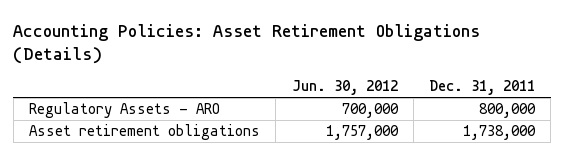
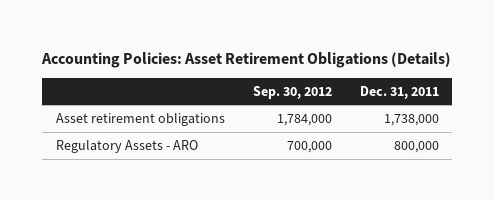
- | Jun. 30, 2012 | Dec. 31, 2011
+ | Sep. 30, 2012 | Dec. 31, 2011
moved down: Regulatory Assets - ARO | 700,000 | 800,000

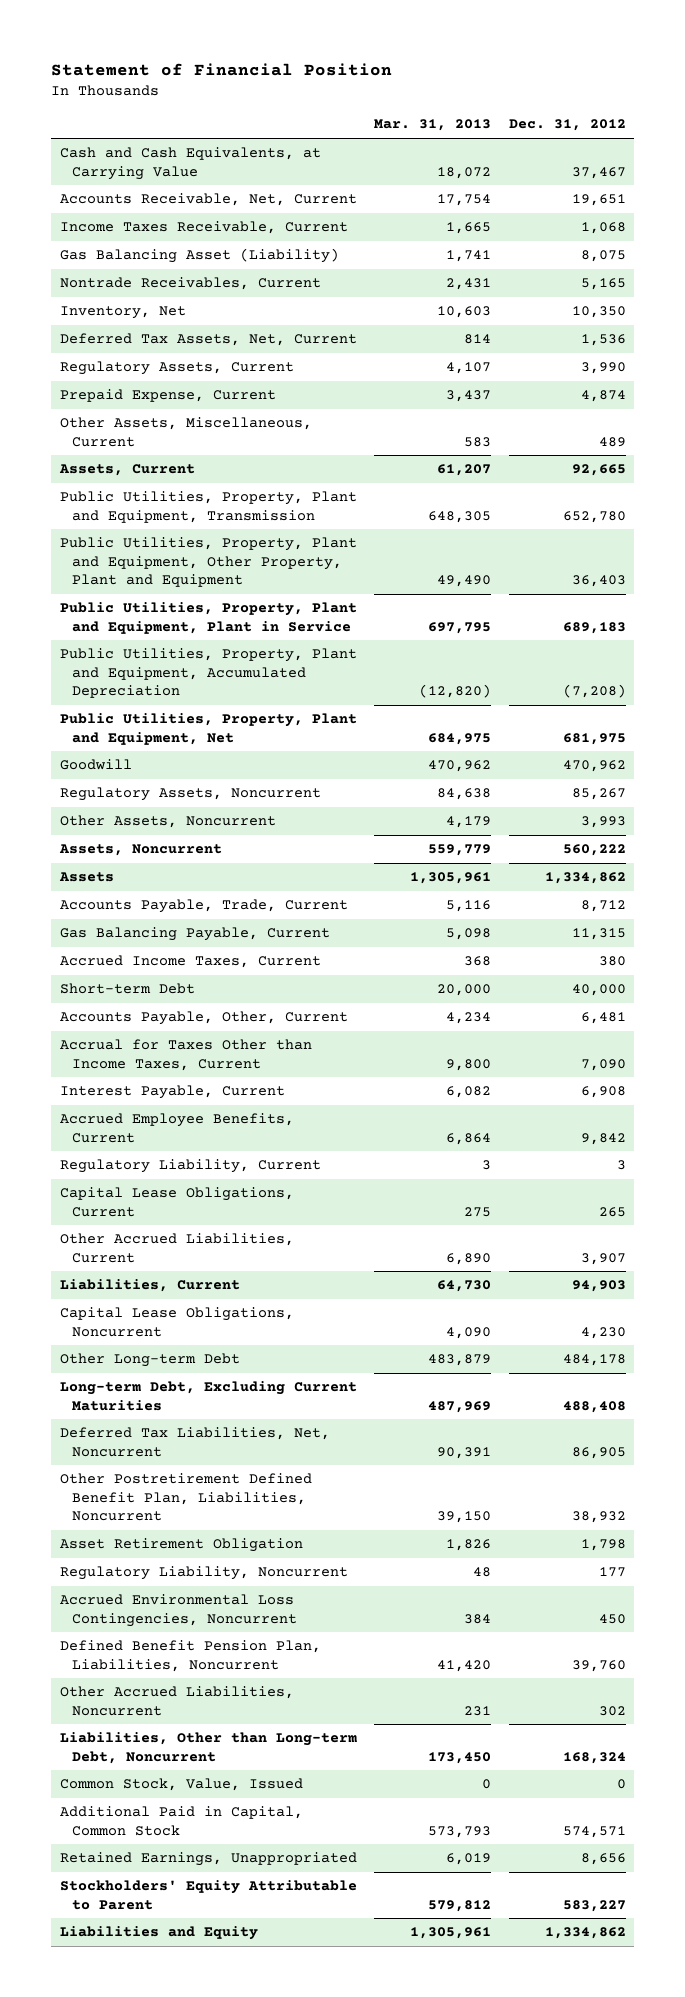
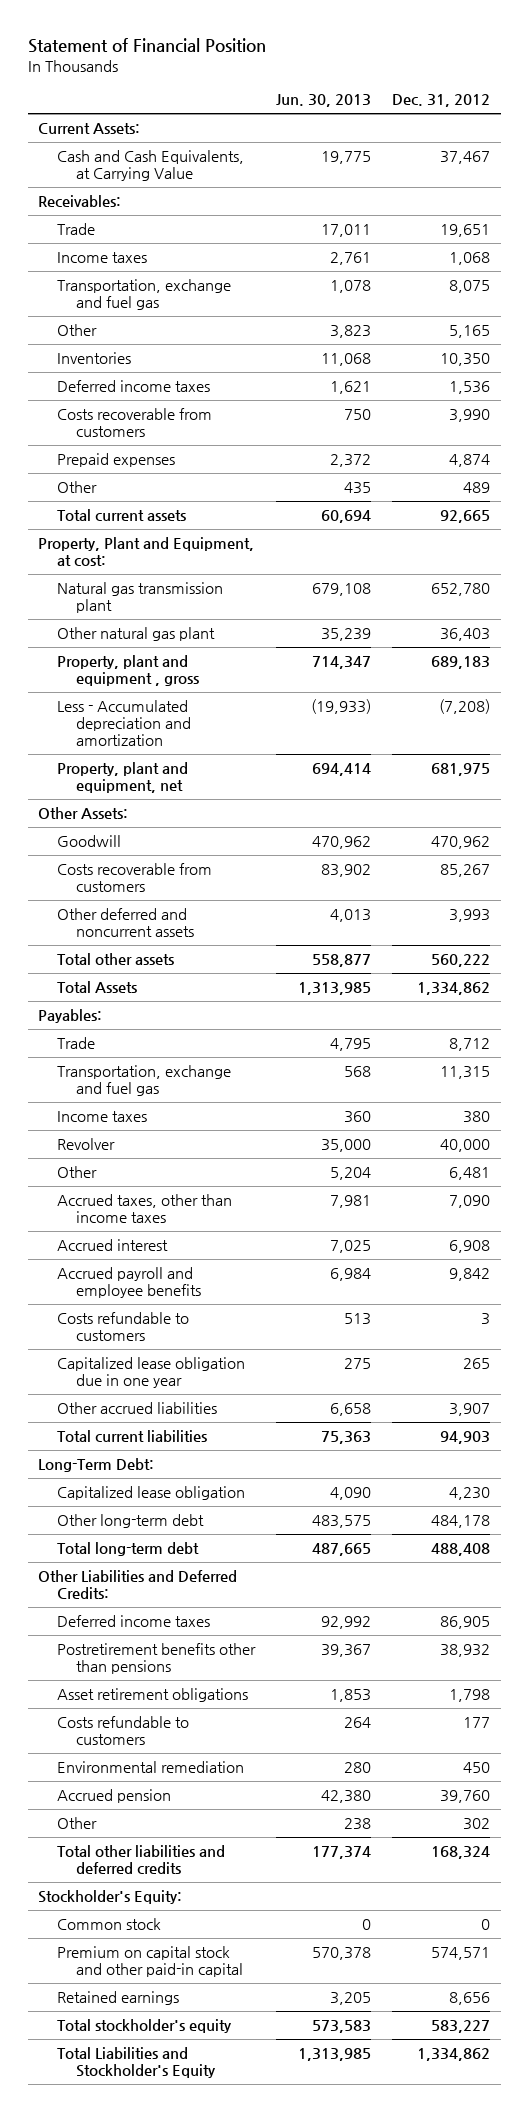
- | Mar. 31, 2013 | Dec. 31, 2012
+ | Jun. 30, 2013 | Dec. 31, 2012
+ Current Assets:
- Accounts Receivable, Net, Current | 17,754 | 19,651
- Income Taxes Receivable, Current | 1,665 | 1,068
- Gas Balancing Asset (Liability) | 1,741 | 8,075
- Nontrade Receivables, Current | 2,431 | 5,165
- Inventory, Net | 10,603 | 10,350
- Deferred Tax Assets, Net, Current | 814 | 1,536
- Regulatory Assets, Current | 4,107 | 3,990
- Prepaid Expense, Current | 3,437 | 4,874
- Other Assets, Miscellaneous, Current | 583 | 489
- Assets, Current | 61,207 | 92,665
- Public Utilities, Property, Plant and Equipment, Transmission | 648,305 | 652,780
- Public Utilities, Property, Plant and Equipment, Other Property, Plant and Equipment | 49,490 | 36,403
- Public Utilities, Property, Plant and Equipment, Plant in Service | 697,795 | 689,183
- Public Utilities, Property, Plant and Equipment, Accumulated Depreciation | (12,820) | (7,208)
- Public Utilities, Property, Plant and Equipment, Net | 684,975 | 681,975
+ Receivables:
+ Trade | 17,011 | 19,651
+ Income taxes | 2,761 | 1,068
+ Transportation, exchange and fuel gas | 1,078 | 8,075
+ Other | 3,823 | 5,165
+ Inventories | 11,068 | 10,350
+ Deferred income taxes | 1,621 | 1,536
+ Costs recoverable from customers | 750 | 3,990
+ Prepaid expenses | 2,372 | 4,874
+ Other | 435 | 489
+ Total current assets | 60,694 | 92,665
+ Property, Plant and Equipment, at cost:
+ Natural gas transmission plant | 679,108 | 652,780
+ Other natural gas plant | 35,239 | 36,403
+ Property, plant and equipment , gross | 714,347 | 689,183
+ Less - Accumulated depreciation and amortization | (19,933) | (7,208)
+ Property, plant and equipment, net | 694,414 | 681,975
+ Other Assets:
- Regulatory Assets, Noncurrent | 84,638 | 85,267
- Other Assets, Noncurrent | 4,179 | 3,993
- Assets, Noncurrent | 559,779 | 560,222
- Assets | 1,305,961 | 1,334,862
- Accounts Payable, Trade, Current | 5,116 | 8,712
- Gas Balancing Payable, Current | 5,098 | 11,315
- Accrued Income Taxes, Current | 368 | 380
- Short-term Debt | 20,000 | 40,000
- Accounts Payable, Other, Current | 4,234 | 6,481
- Accrual for Taxes Other than Income Taxes, Current | 9,800 | 7,090
- Interest Payable, Current | 6,082 | 6,908
- Accrued Employee Benefits, Current | 6,864 | 9,842
- Regulatory Liability, Current | 3 | 3
- Capital Lease Obligations, Current | 275 | 265
- Other Accrued Liabilities, Current | 6,890 | 3,907
- Liabilities, Current | 64,730 | 94,903
- Capital Lease Obligations, Noncurrent | 4,090 | 4,230
- Other Long-term Debt | 483,879 | 484,178
- Long-term Debt, Excluding Current Maturities | 487,969 | 488,408
- Deferred Tax Liabilities, Net, Noncurrent | 90,391 | 86,905
- Other Postretirement Defined Benefit Plan, Liabilities, Noncurrent | 39,150 | 38,932
- Asset Retirement Obligation | 1,826 | 1,798
- Regulatory Liability, Noncurrent | 48 | 177
- Accrued Environmental Loss Contingencies, Noncurrent | 384 | 450
- Defined Benefit Pension Plan, Liabilities, Noncurrent | 41,420 | 39,760
- Other Accrued Liabilities, Noncurrent | 231 | 302
- Liabilities, Other than Long-term Debt, Noncurrent | 173,450 | 168,324
- Common Stock, Value, Issued | 0 | 0
- Additional Paid in Capital, Common Stock | 573,793 | 574,571
- Retained Earnings, Unappropriated | 6,019 | 8,656
- Stockholders' Equity Attributable to Parent | 579,812 | 583,227
- Liabilities and Equity | 1,305,961 | 1,334,862
+ Costs recoverable from customers | 83,902 | 85,267
+ Other deferred and noncurrent assets | 4,013 | 3,993
+ Total other assets | 558,877 | 560,222
+ Total Assets | 1,313,985 | 1,334,862
+ Payables:
+ Trade | 4,795 | 8,712
+ Transportation, exchange and fuel gas | 568 | 11,315
+ Income taxes | 360 | 380
+ Revolver | 35,000 | 40,000
+ Other | 5,204 | 6,481
+ Accrued taxes, other than income taxes | 7,981 | 7,090
+ Accrued interest | 7,025 | 6,908
+ Accrued payroll and employee benefits | 6,984 | 9,842
+ Costs refundable to customers | 513 | 3
+ Capitalized lease obligation due in one year | 275 | 265
+ Other accrued liabilities | 6,658 | 3,907
+ Total current liabilities | 75,363 | 94,903
+ Long-Term Debt:
+ Capitalized lease obligation | 4,090 | 4,230
+ Other long-term debt | 483,575 | 484,178
+ Total long-term debt | 487,665 | 488,408
+ Other Liabilities and Deferred Credits:
+ Deferred income taxes | 92,992 | 86,905
+ Postretirement benefits other than pensions | 39,367 | 38,932
+ Asset retirement obligations | 1,853 | 1,798
+ Costs refundable to customers | 264 | 177
+ Environmental remediation | 280 | 450
+ Accrued pension | 42,380 | 39,760
+ Other | 238 | 302
+ Total other liabilities and deferred credits | 177,374 | 168,324
+ Stockholder's Equity:
+ Common stock | 0 | 0
+ Premium on capital stock and other paid-in capital | 570,378 | 574,571
+ Retained earnings | 3,205 | 8,656
+ Total stockholder's equity | 573,583 | 583,227
+ Total Liabilities and Stockholder's Equity | 1,313,985 | 1,334,862

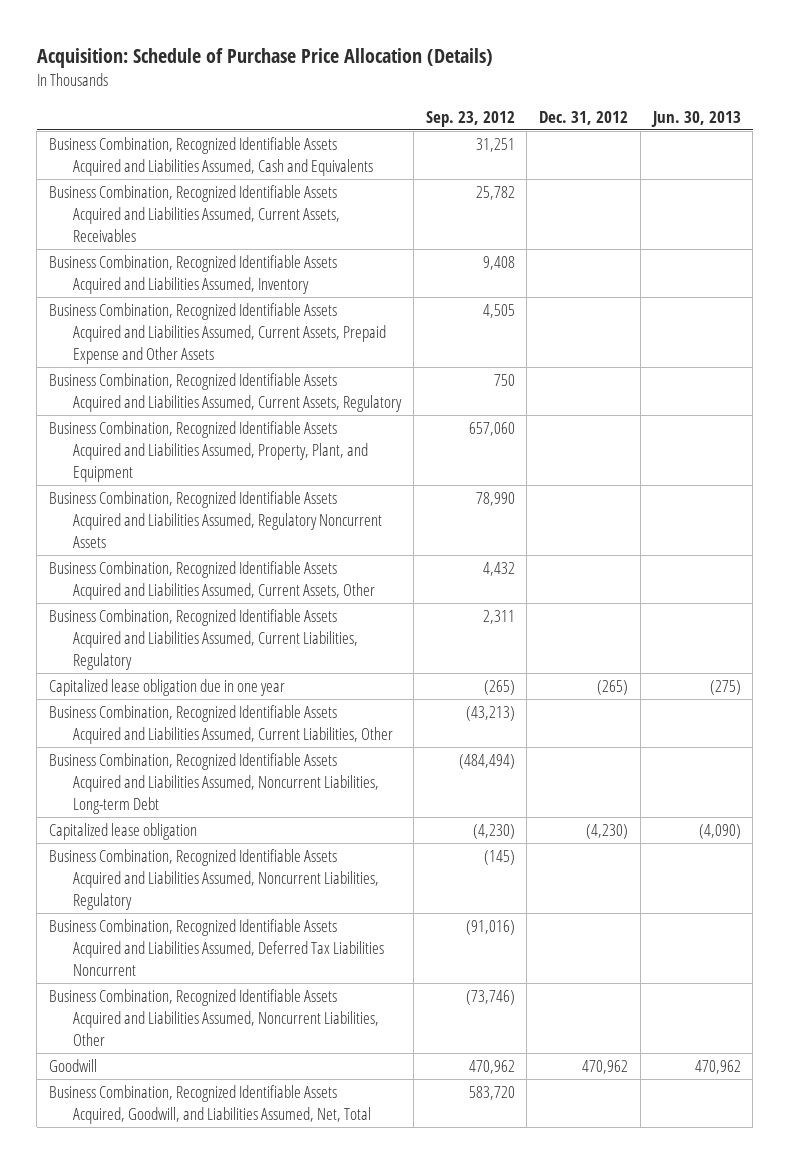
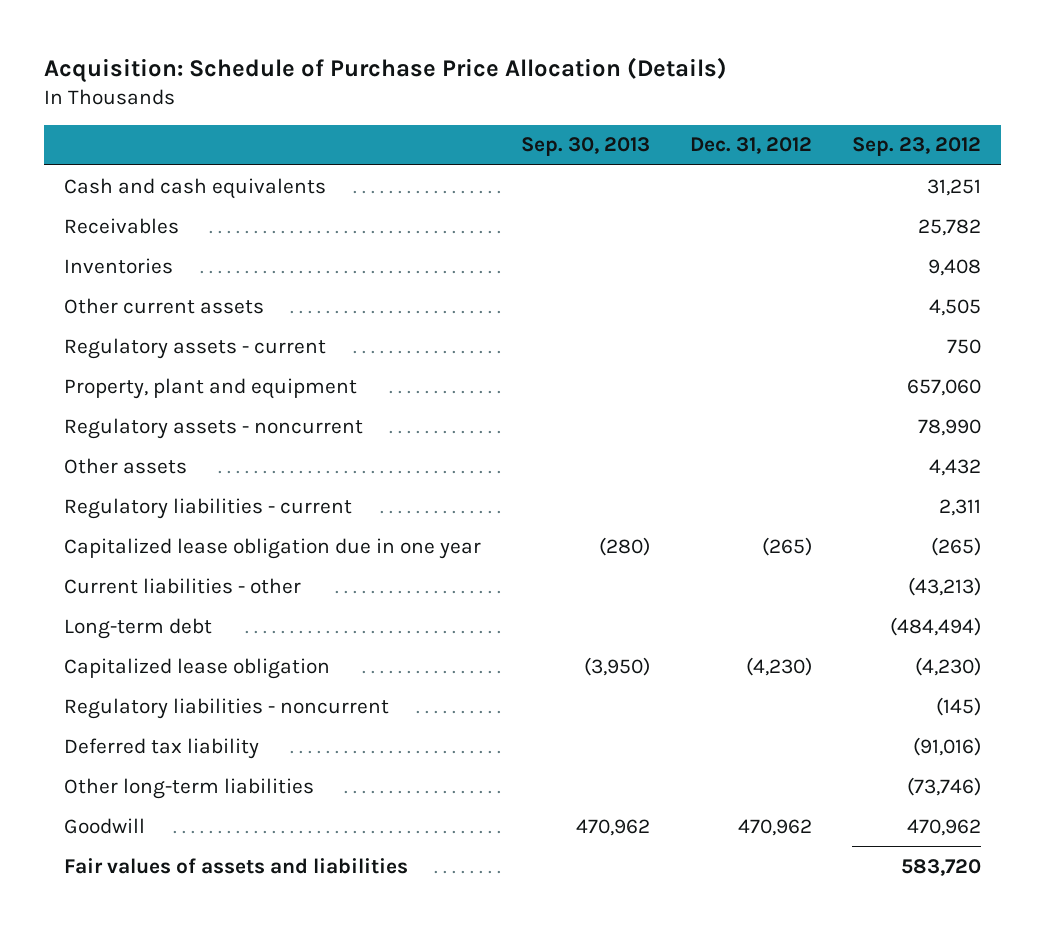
- | Sep. 23, 2012 | Dec. 31, 2012 | Jun. 30, 2013
+ | Sep. 30, 2013 | Dec. 31, 2012 | Sep. 23, 2012
- Business Combination, Recognized Identifiable Assets Acquired and Liabilities Assumed, Cash and Equivalents | 31,251 | |
- Business Combination, Recognized Identifiable Assets Acquired and Liabilities Assumed, Current Assets, Receivables | 25,782 | |
- Business Combination, Recognized Identifiable Assets Acquired and Liabilities Assumed, Inventory | 9,408 | |
- Business Combination, Recognized Identifiable Assets Acquired and Liabilities Assumed, Current Assets, Prepaid Expense and Other Assets | 4,505 | |
- Business Combination, Recognized Identifiable Assets Acquired and Liabilities Assumed, Current Assets, Regulatory | 750 | |
- Business Combination, Recognized Identifiable Assets Acquired and Liabilities Assumed, Property, Plant, and Equipment | 657,060 | |
- Business Combination, Recognized Identifiable Assets Acquired and Liabilities Assumed, Regulatory Noncurrent Assets | 78,990 | |
- Business Combination, Recognized Identifiable Assets Acquired and Liabilities Assumed, Current Assets, Other | 4,432 | |
- Business Combination, Recognized Identifiable Assets Acquired and Liabilities Assumed, Current Liabilities, Regulatory | 2,311 | |
+ Cash and cash equivalents | | | 31,251
+ Receivables | | | 25,782
+ Inventories | | | 9,408
+ Other current assets | | | 4,505
+ Regulatory assets - current | | | 750
+ Property, plant and equipment | | | 657,060
+ Regulatory assets - noncurrent | | | 78,990
+ Other assets | | | 4,432
+ Regulatory liabilities - current | | | 2,311
- Business Combination, Recognized Identifiable Assets Acquired and Liabilities Assumed, Current Liabilities, Other | (43,213) | |
- Business Combination, Recognized Identifiable Assets Acquired and Liabilities Assumed, Noncurrent Liabilities, Long-term Debt | (484,494) | |
+ Current liabilities - other | | | (43,213)
+ Long-term debt | | | (484,494)
- Business Combination, Recognized Identifiable Assets Acquired and Liabilities Assumed, Noncurrent Liabilities, Regulatory | (145) | |
- Business Combination, Recognized Identifiable Assets Acquired and Liabilities Assumed, Deferred Tax Liabilities Noncurrent | (91,016) | |
- Business Combination, Recognized Identifiable Assets Acquired and Liabilities Assumed, Noncurrent Liabilities, Other | (73,746) | |
+ Regulatory liabilities - noncurrent | | | (145)
+ Deferred tax liability | | | (91,016)
+ Other long-term liabilities | | | (73,746)
- Business Combination, Recognized Identifiable Assets Acquired, Goodwill, and Liabilities Assumed, Net, Total | 583,720 | |
+ Fair values of assets and liabilities | | | 583,720

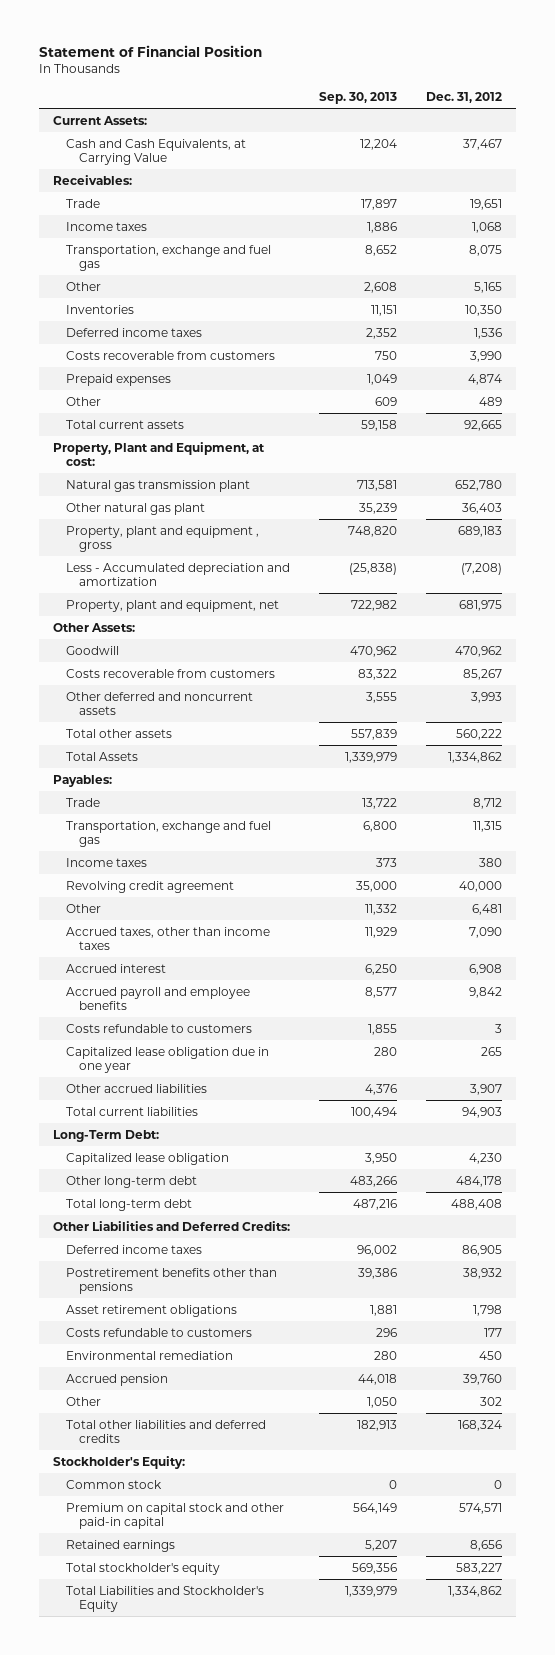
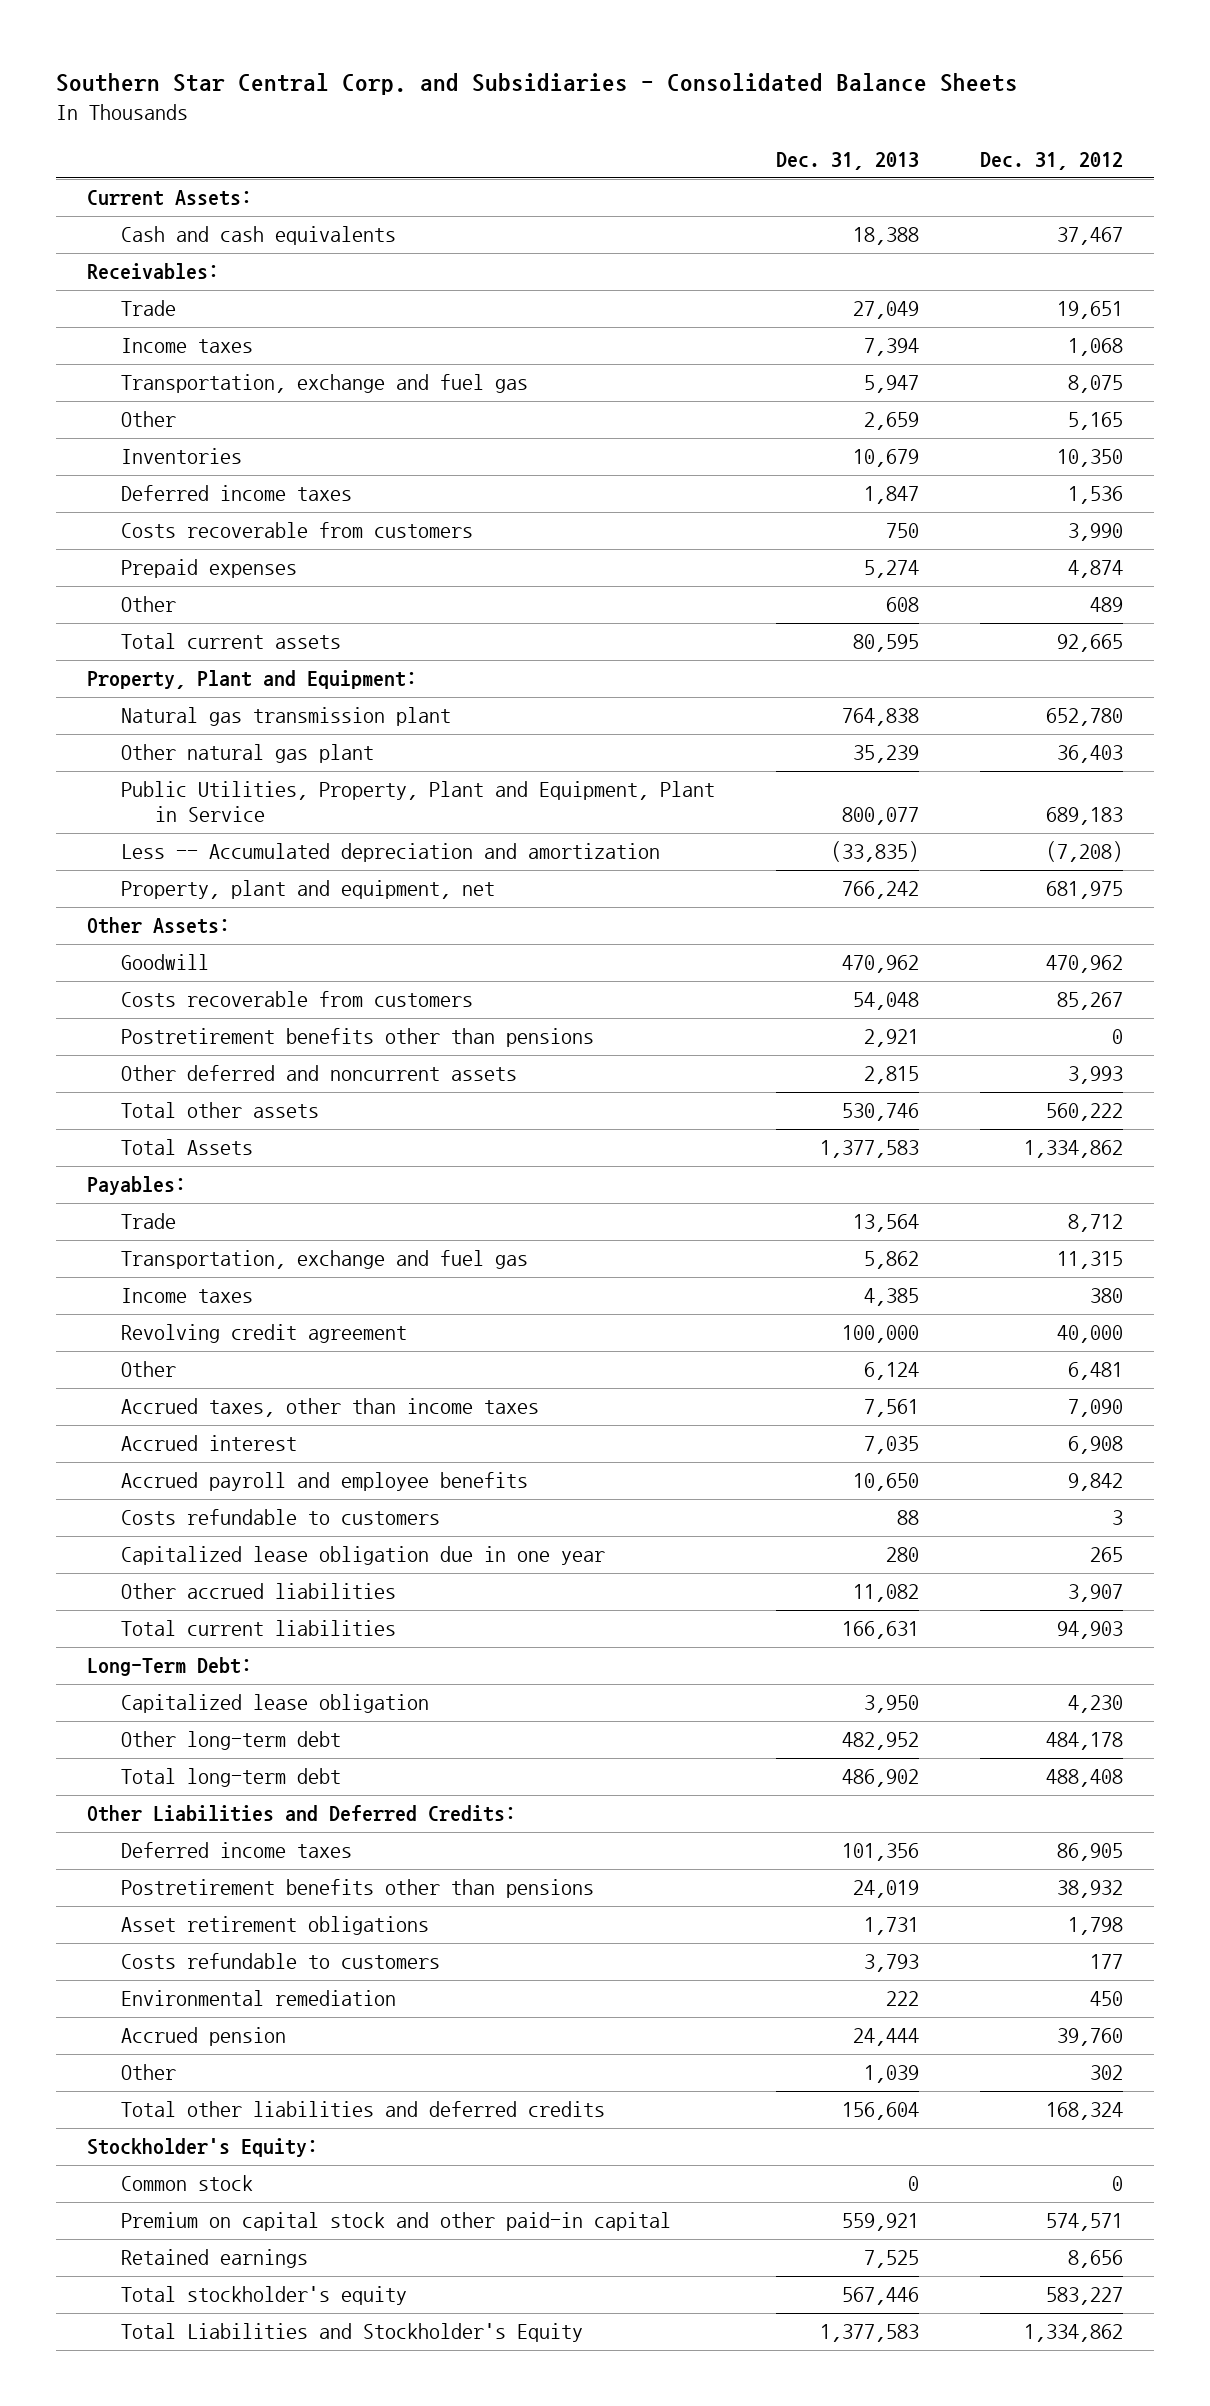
- Statement of Financial Position
+ Southern Star Central Corp. and Subsidiaries - Consolidated Balance Sheets
- | Sep. 30, 2013 | Dec. 31, 2012
+ | Dec. 31, 2013 | Dec. 31, 2012
- Cash and Cash Equivalents, at Carrying Value | 12,204 | 37,467
+ Cash and cash equivalents | 18,388 | 37,467
- Property, Plant and Equipment, at cost:
+ Property, Plant and Equipment:
- Property, plant and equipment , gross | 748,820 | 689,183
- Less - Accumulated depreciation and amortization | (25,838) | (7,208)
+ Public Utilities, Property, Plant and Equipment, Plant in Service | 800,077 | 689,183
+ Less -- Accumulated depreciation and amortization | (33,835) | (7,208)
+ Postretirement benefits other than pensions | 2,921 | 0

